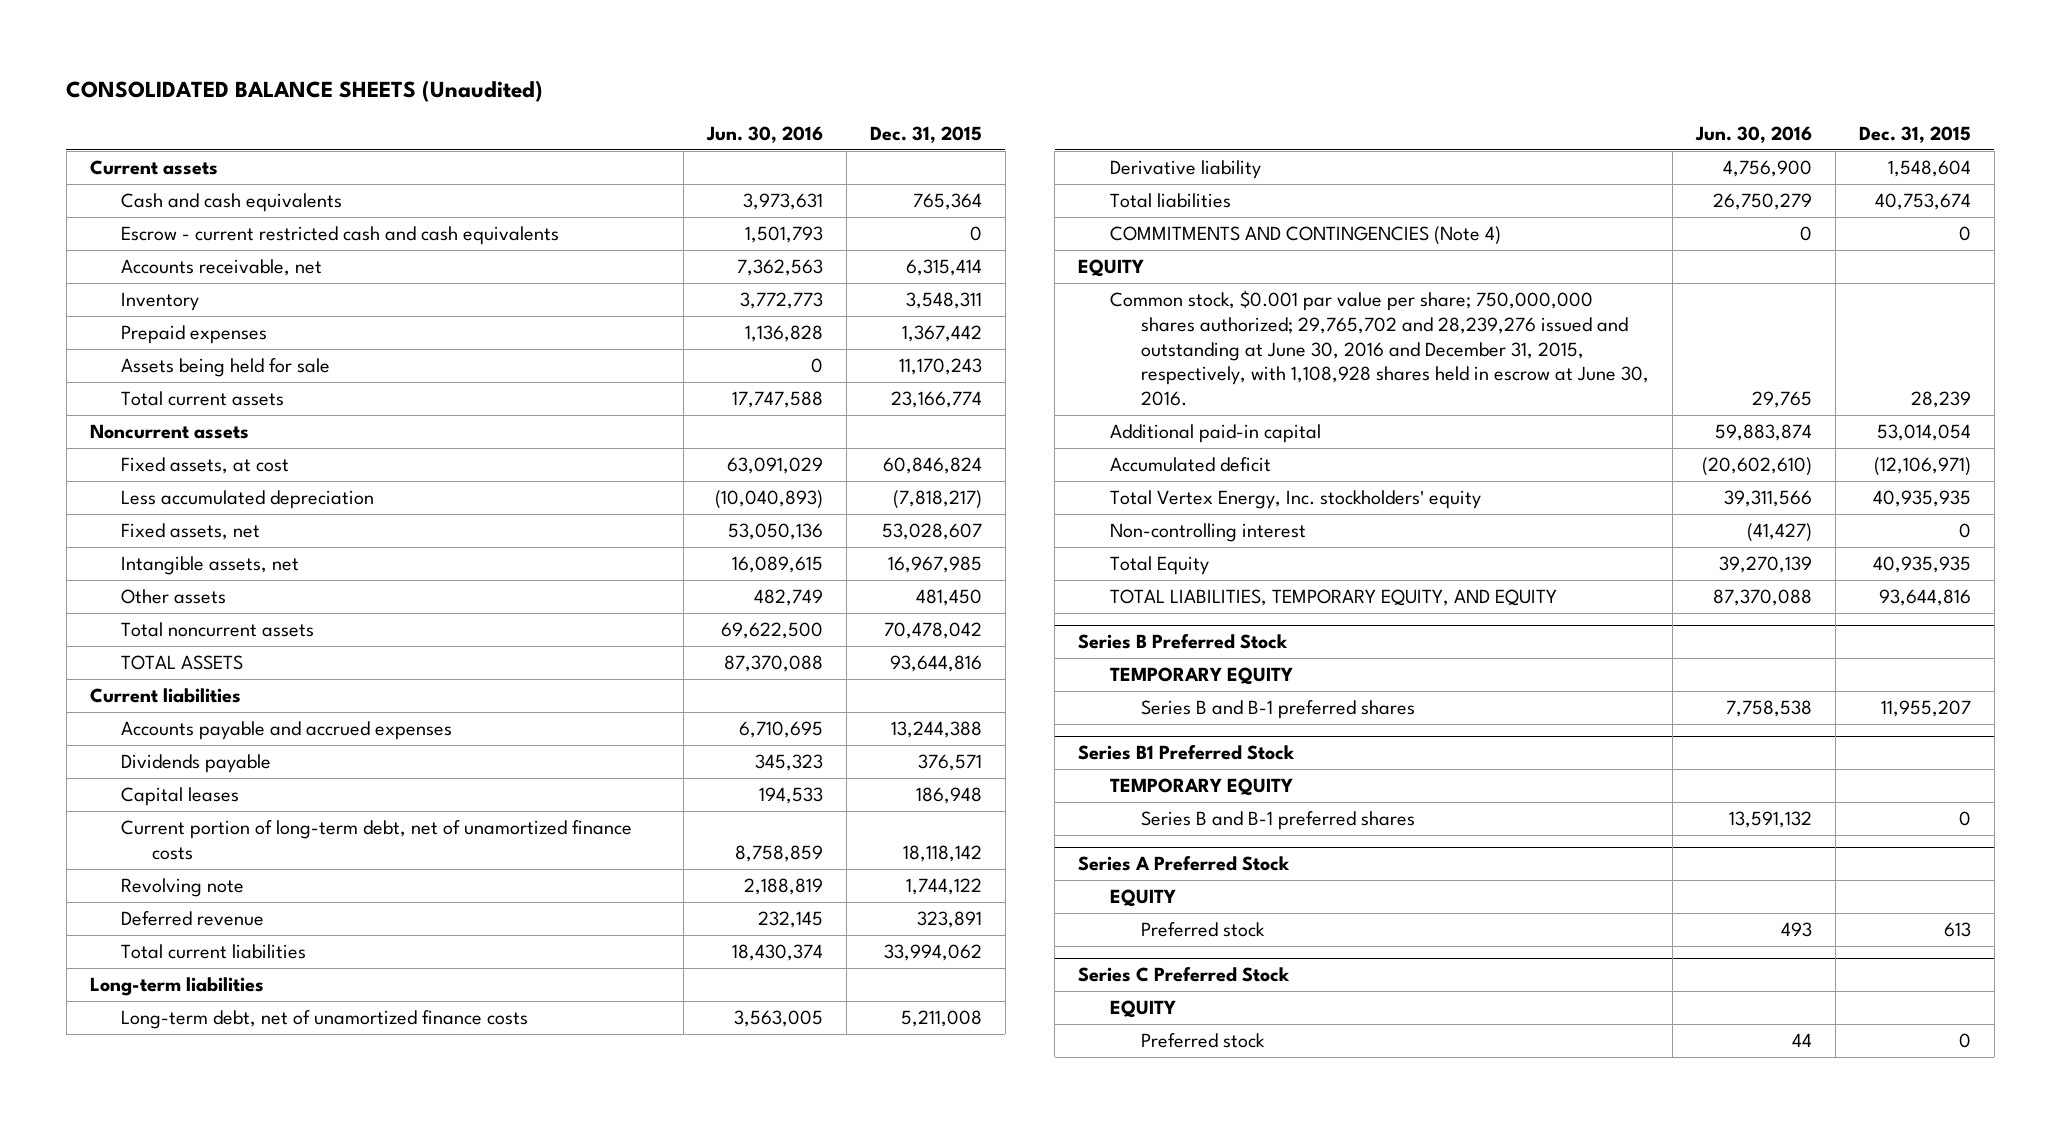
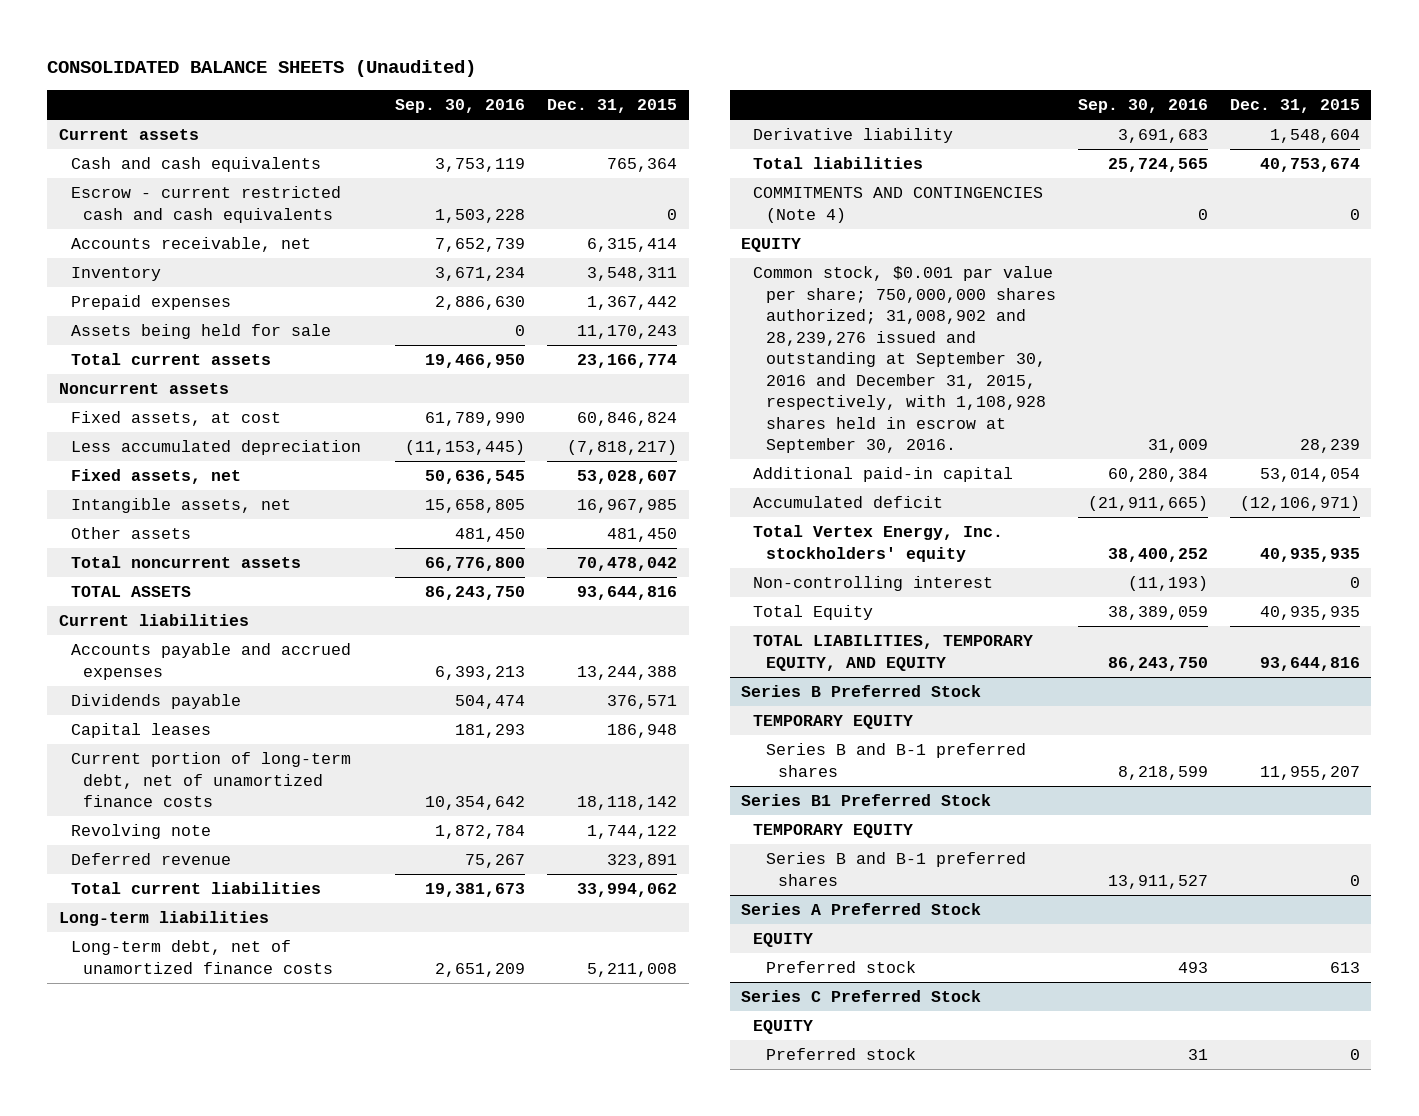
- | Jun. 30, 2016 | Dec. 31, 2015
+ | Sep. 30, 2016 | Dec. 31, 2015
- Common stock, $0.001 par value per share; 750,000,000 shares authorized; 29,765,702 and 28,239,276 issued and outstanding at June 30, 2016 and December 31, 2015, respectively, with 1,108,928 shares held in escrow at June 30, 2016. | 29,765 | 28,239
+ Common stock, $0.001 par value per share; 750,000,000 shares authorized; 31,008,902 and 28,239,276 issued and outstanding at September 30, 2016 and December 31, 2015, respectively, with 1,108,928 shares held in escrow at September 30, 2016. | 31,009 | 28,239

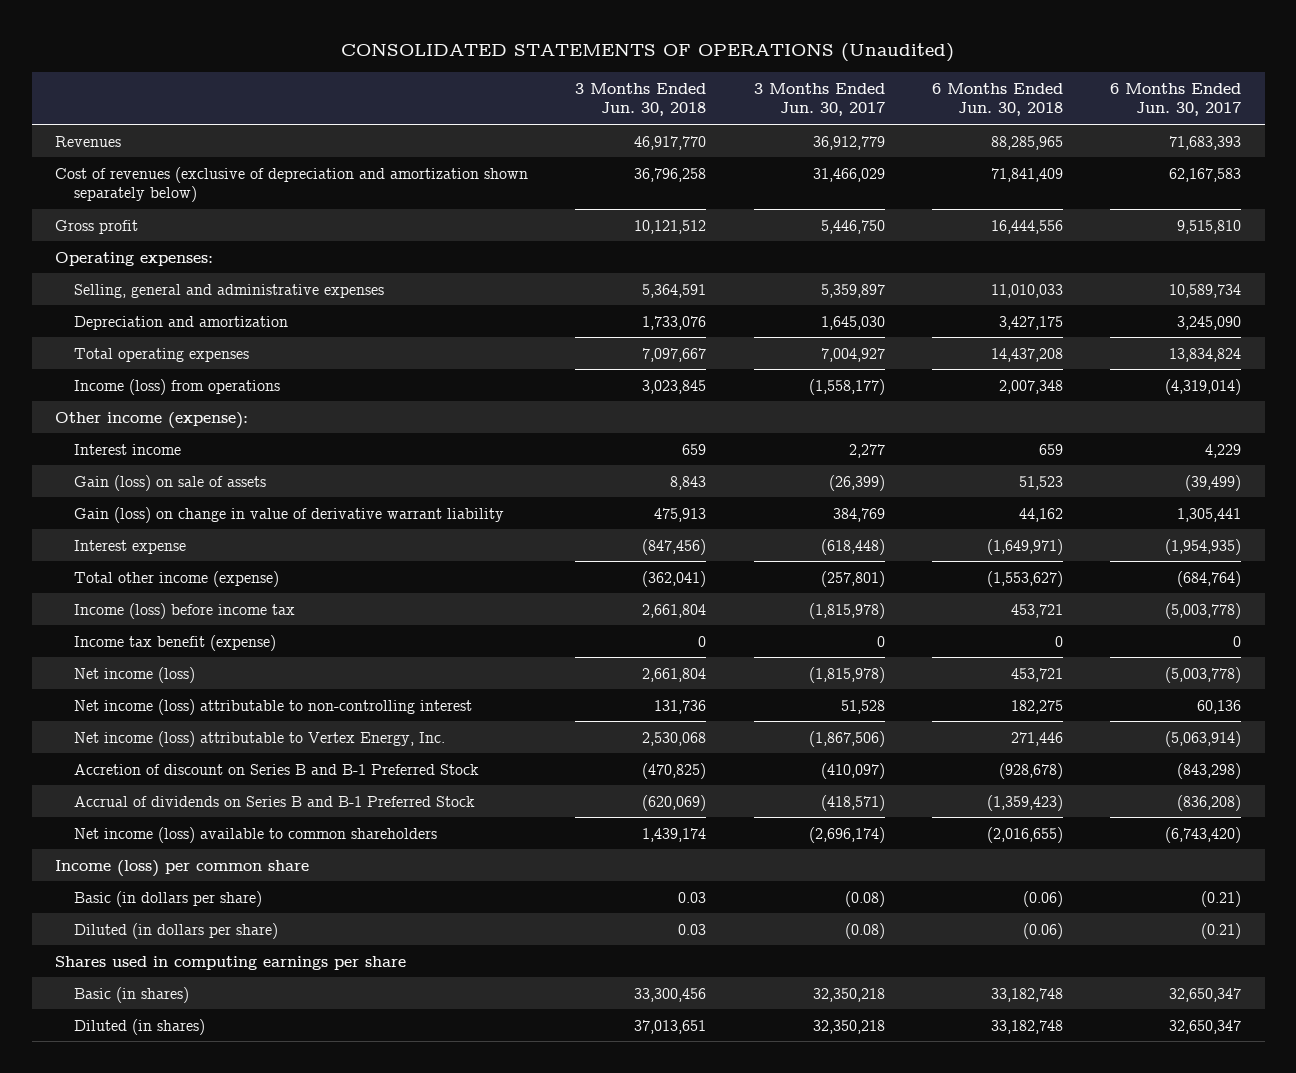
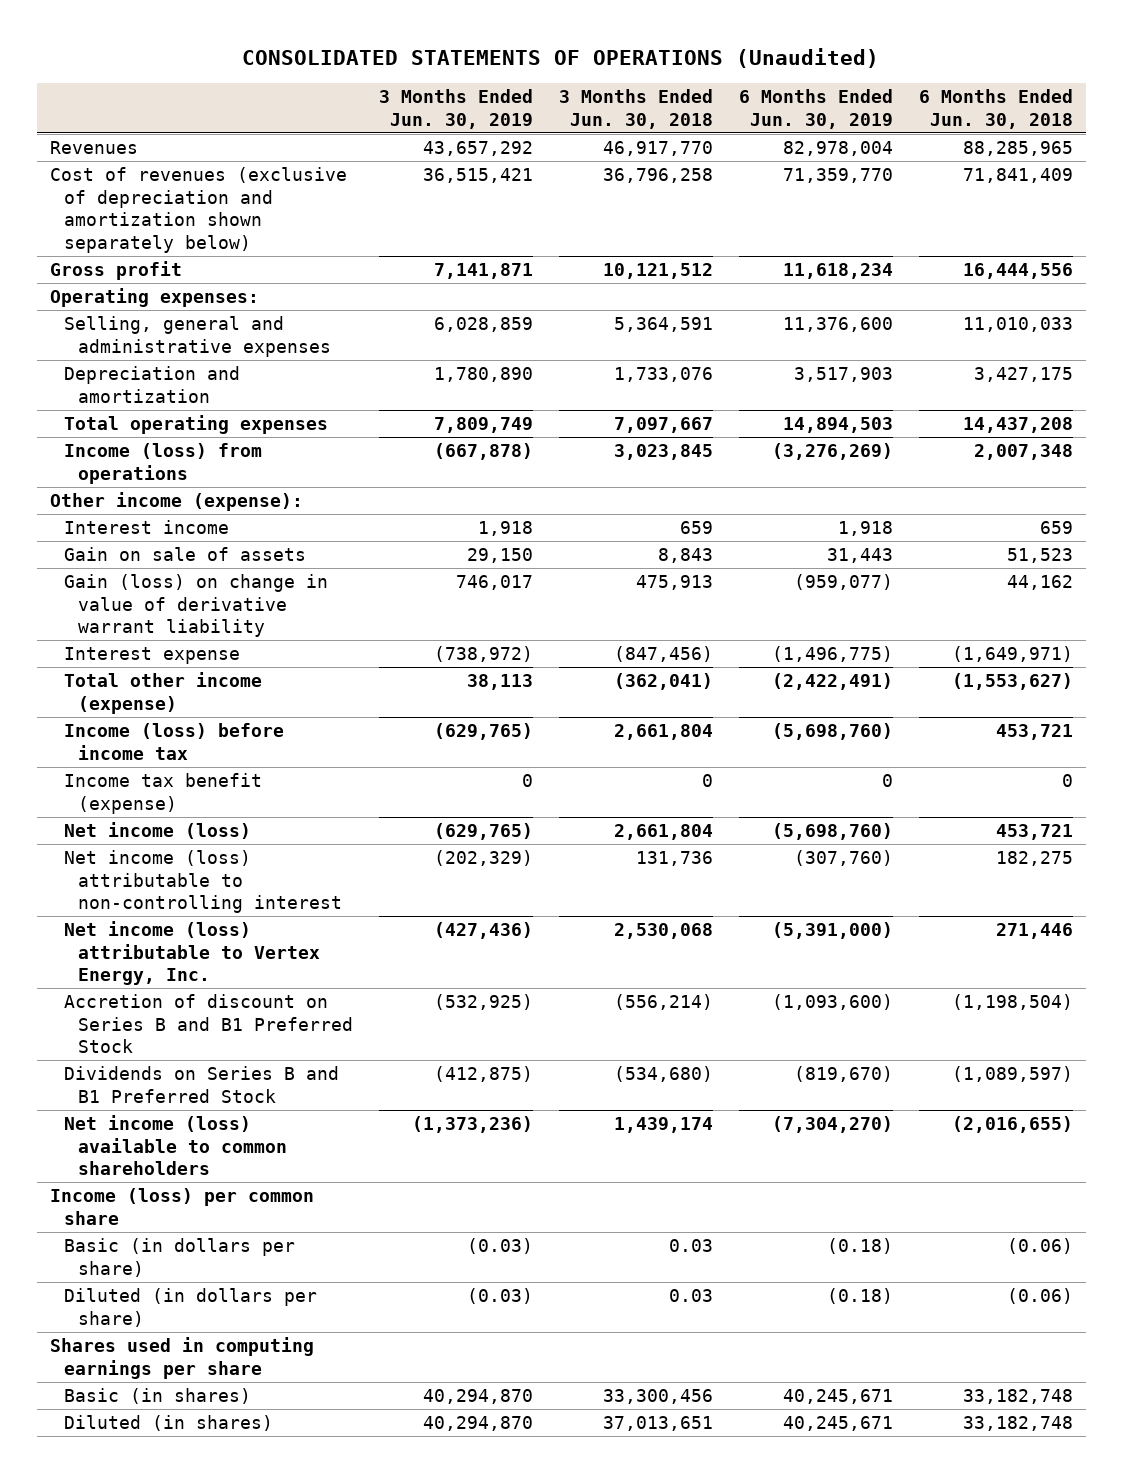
- | 3 Months Ended Jun. 30, 2018 | 3 Months Ended Jun. 30, 2017 | 6 Months Ended Jun. 30, 2018 | 6 Months Ended Jun. 30, 2017
+ | 3 Months Ended Jun. 30, 2019 | 3 Months Ended Jun. 30, 2018 | 6 Months Ended Jun. 30, 2019 | 6 Months Ended Jun. 30, 2018
- Gain (loss) on sale of assets | 8,843 | (26,399) | 51,523 | (39,499)
+ Gain on sale of assets | 29,150 | 8,843 | 31,443 | 51,523
- Accretion of discount on Series B and B-1 Preferred Stock | (470,825) | (410,097) | (928,678) | (843,298)
- Accrual of dividends on Series B and B-1 Preferred Stock | (620,069) | (418,571) | (1,359,423) | (836,208)
+ Accretion of discount on Series B and B1 Preferred Stock | (532,925) | (556,214) | (1,093,600) | (1,198,504)
+ Dividends on Series B and B1 Preferred Stock | (412,875) | (534,680) | (819,670) | (1,089,597)

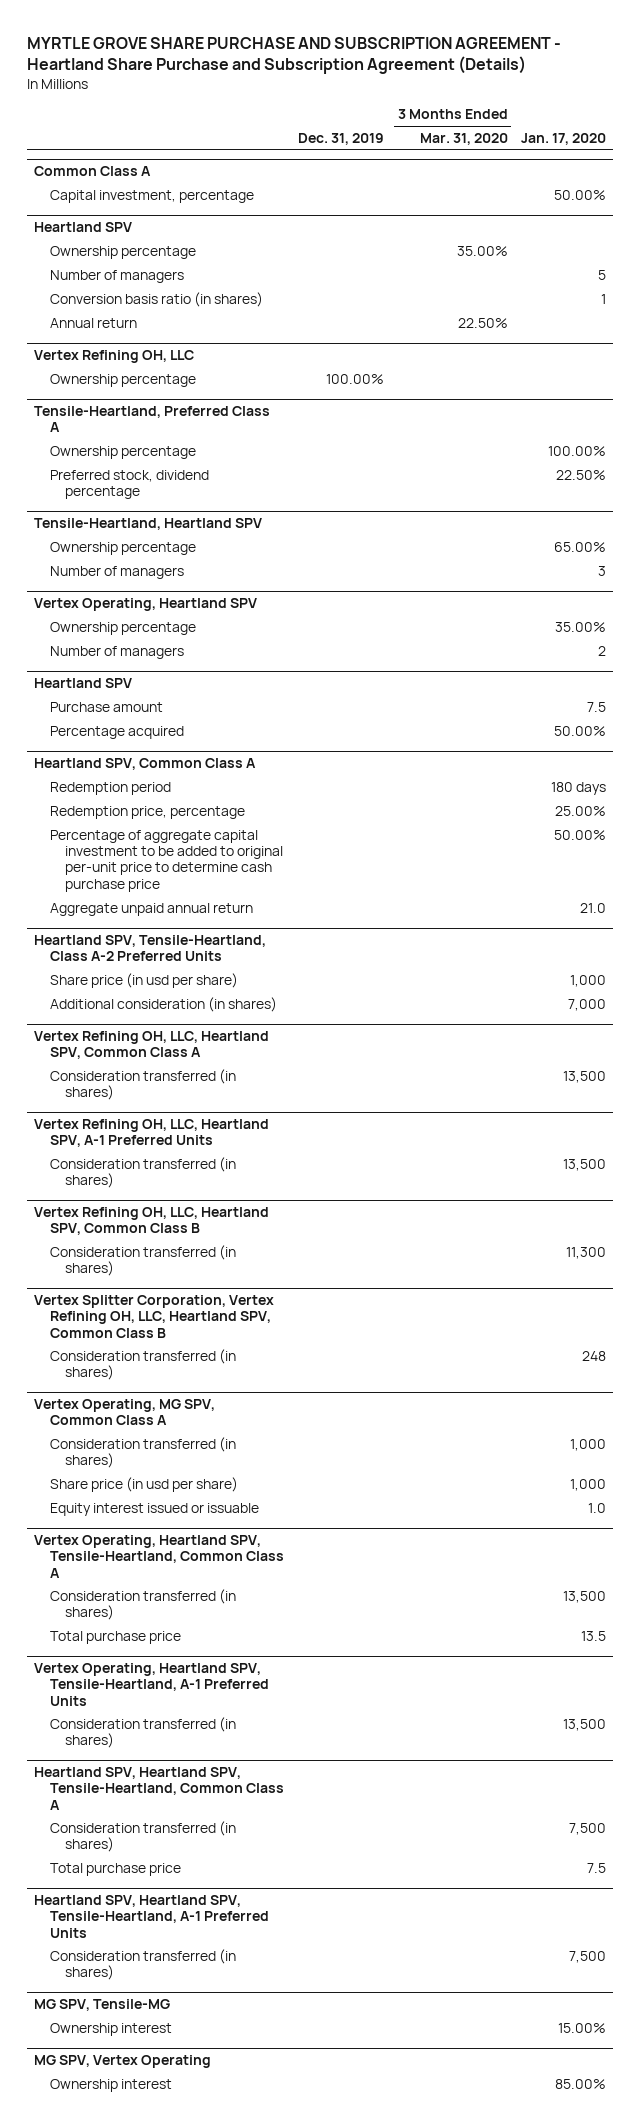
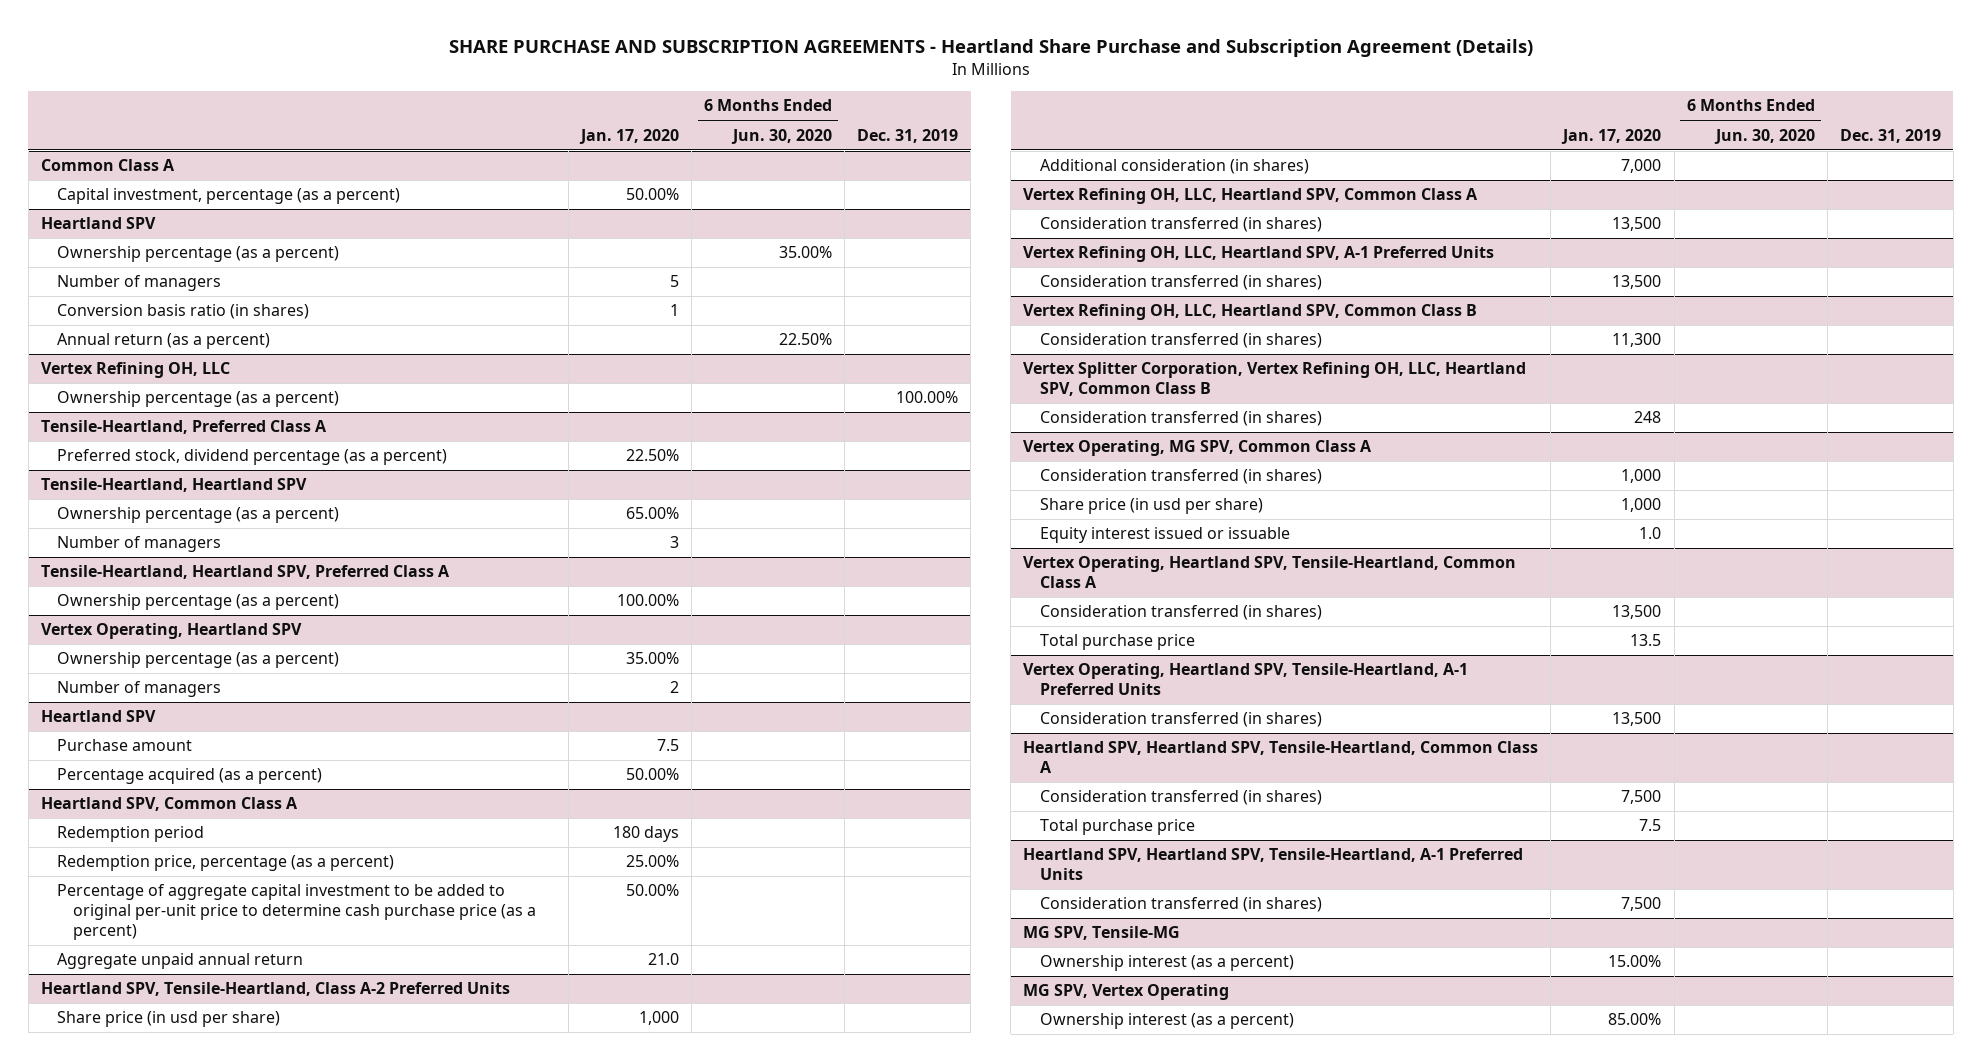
- MYRTLE GROVE SHARE PURCHASE AND SUBSCRIPTION AGREEMENT - Heartland Share Purchase and Subscription Agreement (Details)
+ SHARE PURCHASE AND SUBSCRIPTION AGREEMENTS - Heartland Share Purchase and Subscription Agreement (Details)
- | Dec. 31, 2019 | 3 Months Ended Mar. 31, 2020 | Jan. 17, 2020
+ | Jan. 17, 2020 | 6 Months Ended Jun. 30, 2020 | Dec. 31, 2019
@ Common Class A
- Capital investment, percentage | | | 50.00%
+ Capital investment, percentage (as a percent) | 50.00% | |
@ Heartland SPV
- Ownership percentage | | 35.00% |
+ Ownership percentage (as a percent) | | 35.00% |
- Annual return | | 22.50% |
+ Annual return (as a percent) | | 22.50% |
@ Vertex Refining OH, LLC
- Ownership percentage | 100.00% | |
+ Ownership percentage (as a percent) | | | 100.00%
@ Tensile-Heartland, Preferred Class A
- Ownership percentage | | | 100.00%
- Preferred stock, dividend percentage | | | 22.50%
+ Preferred stock, dividend percentage (as a percent) | 22.50% | |
@ Tensile-Heartland, Heartland SPV
- Ownership percentage | | | 65.00%
+ Ownership percentage (as a percent) | 65.00% | |
+ Tensile-Heartland, Heartland SPV, Preferred Class A
+ Ownership percentage (as a percent) | 100.00% | |
@ Vertex Operating, Heartland SPV
- Ownership percentage | | | 35.00%
+ Ownership percentage (as a percent) | 35.00% | |
@ Heartland SPV
- Percentage acquired | | | 50.00%
+ Percentage acquired (as a percent) | 50.00% | |
@ Heartland SPV, Common Class A
- Redemption price, percentage | | | 25.00%
- Percentage of aggregate capital investment to be added to original per-unit price to determine cash purchase price | | | 50.00%
+ Redemption price, percentage (as a percent) | 25.00% | |
+ Percentage of aggregate capital investment to be added to original per-unit price to determine cash purchase price (as a percent) | 50.00% | |
@ MG SPV, Tensile-MG
- Ownership interest | | | 15.00%
+ Ownership interest (as a percent) | 15.00% | |
@ MG SPV, Vertex Operating
- Ownership interest | | | 85.00%
+ Ownership interest (as a percent) | 85.00% | |

